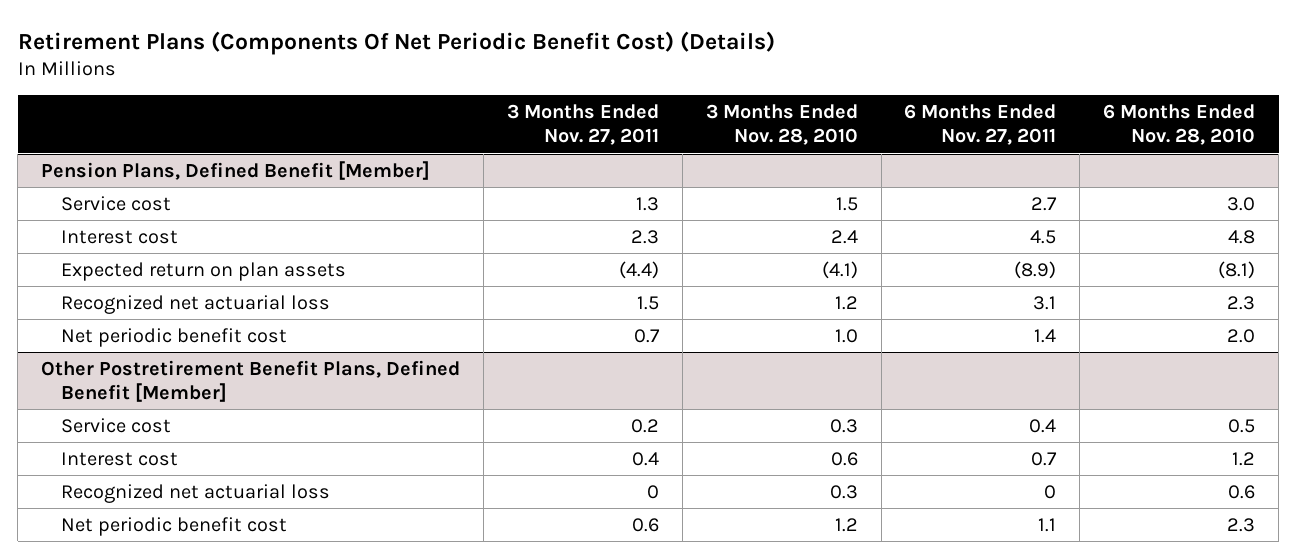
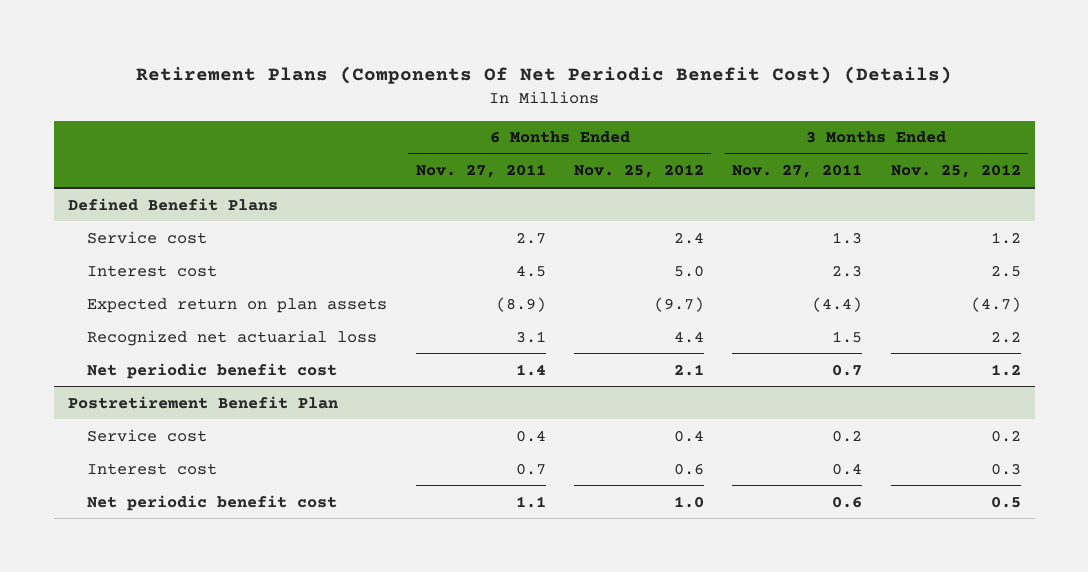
- | 3 Months Ended Nov. 27, 2011 | 3 Months Ended Nov. 28, 2010 | 6 Months Ended Nov. 27, 2011 | 6 Months Ended Nov. 28, 2010
+ | 6 Months Ended Nov. 27, 2011 | 6 Months Ended Nov. 25, 2012 | 3 Months Ended Nov. 27, 2011 | 3 Months Ended Nov. 25, 2012
- Pension Plans, Defined Benefit [Member]
+ Defined Benefit Plans
- Other Postretirement Benefit Plans, Defined Benefit [Member]
+ Postretirement Benefit Plan
- Recognized net actuarial loss | 0 | 0.3 | 0 | 0.6

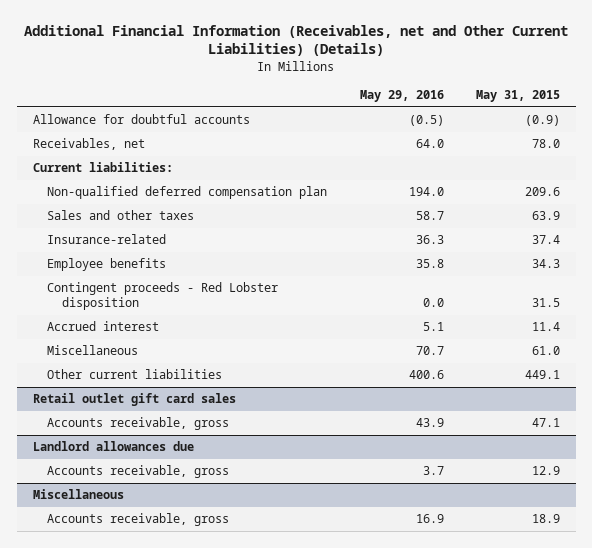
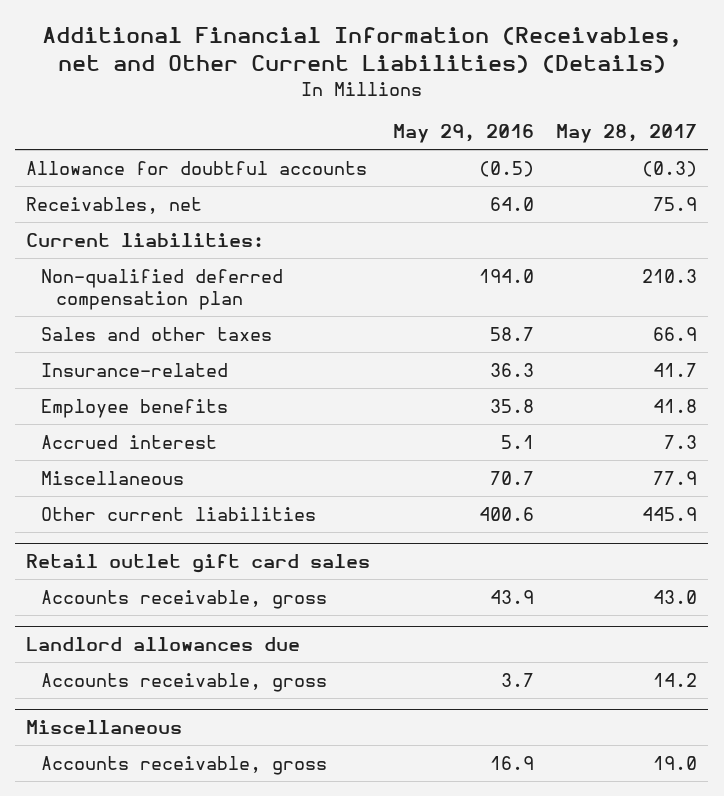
- | May 29, 2016 | May 31, 2015
+ | May 29, 2016 | May 28, 2017
- Contingent proceeds - Red Lobster disposition | 0.0 | 31.5

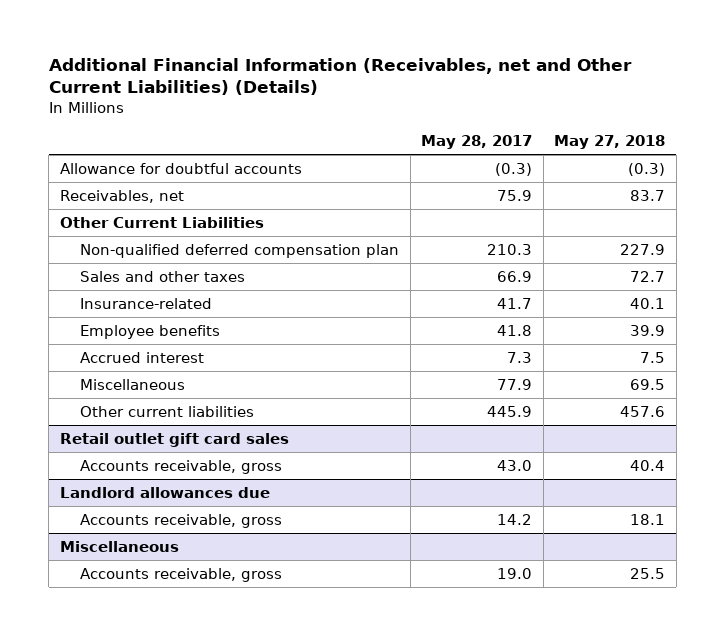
- | May 29, 2016 | May 28, 2017
+ | May 28, 2017 | May 27, 2018
- Current liabilities:
+ Other Current Liabilities

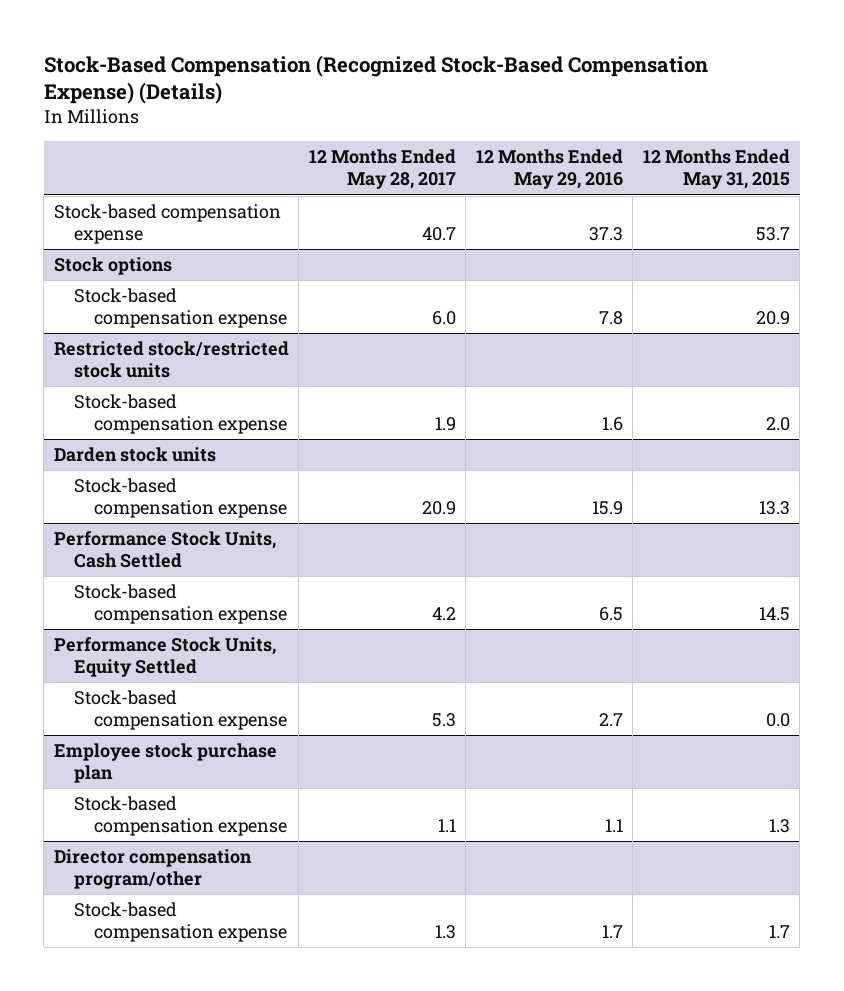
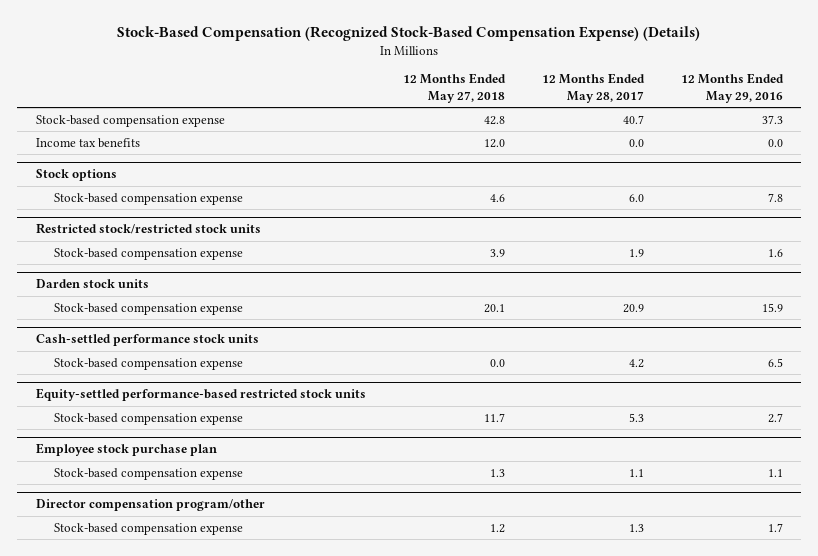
- | 12 Months Ended May 28, 2017 | 12 Months Ended May 29, 2016 | 12 Months Ended May 31, 2015
+ | 12 Months Ended May 27, 2018 | 12 Months Ended May 28, 2017 | 12 Months Ended May 29, 2016
+ Income tax benefits | 12.0 | 0.0 | 0.0
- Performance Stock Units, Cash Settled
+ Cash-settled performance stock units
- Performance Stock Units, Equity Settled
+ Equity-settled performance-based restricted stock units

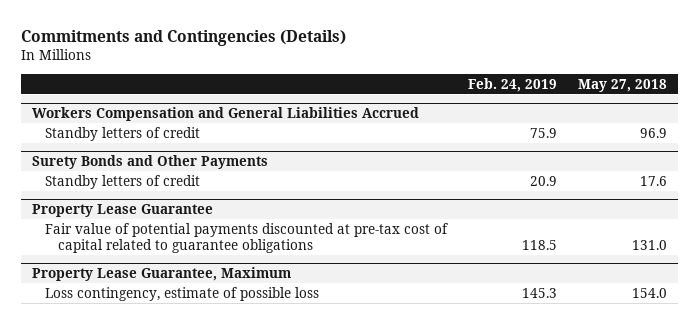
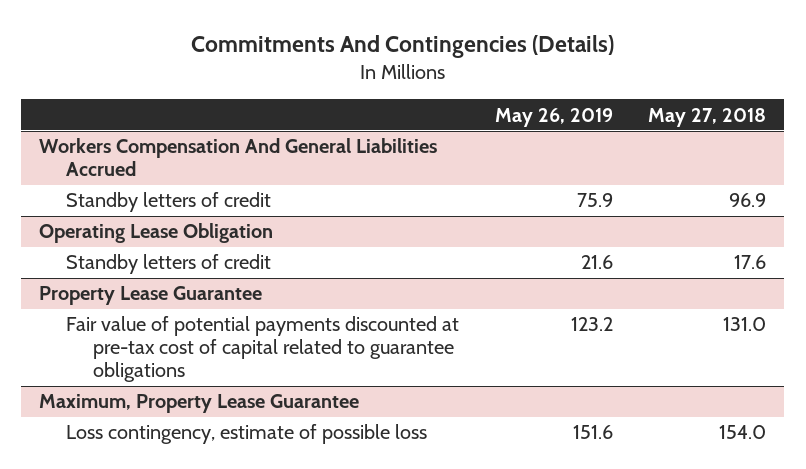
- Commitments and Contingencies (Details)
+ Commitments And Contingencies (Details)
- | Feb. 24, 2019 | May 27, 2018
+ | May 26, 2019 | May 27, 2018
- Workers Compensation and General Liabilities Accrued
+ Workers Compensation And General Liabilities Accrued
- Surety Bonds and Other Payments
+ Operating Lease Obligation
- Property Lease Guarantee, Maximum
+ Maximum, Property Lease Guarantee

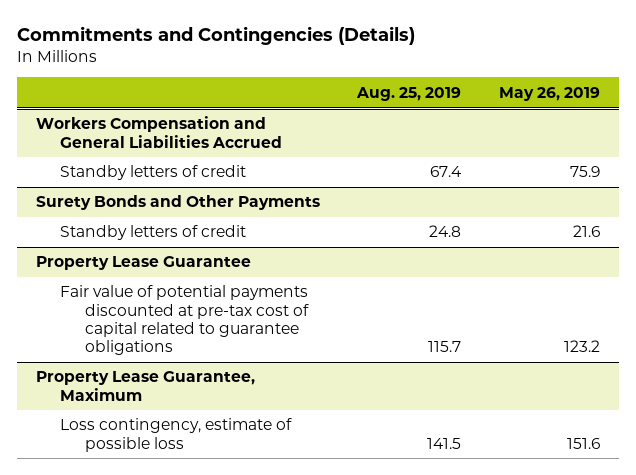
- Commitments And Contingencies (Details)
+ Commitments and Contingencies (Details)
- | May 26, 2019 | May 27, 2018
+ | Aug. 25, 2019 | May 26, 2019
- Workers Compensation And General Liabilities Accrued
+ Workers Compensation and General Liabilities Accrued
- Operating Lease Obligation
+ Surety Bonds and Other Payments
- Maximum, Property Lease Guarantee
+ Property Lease Guarantee, Maximum

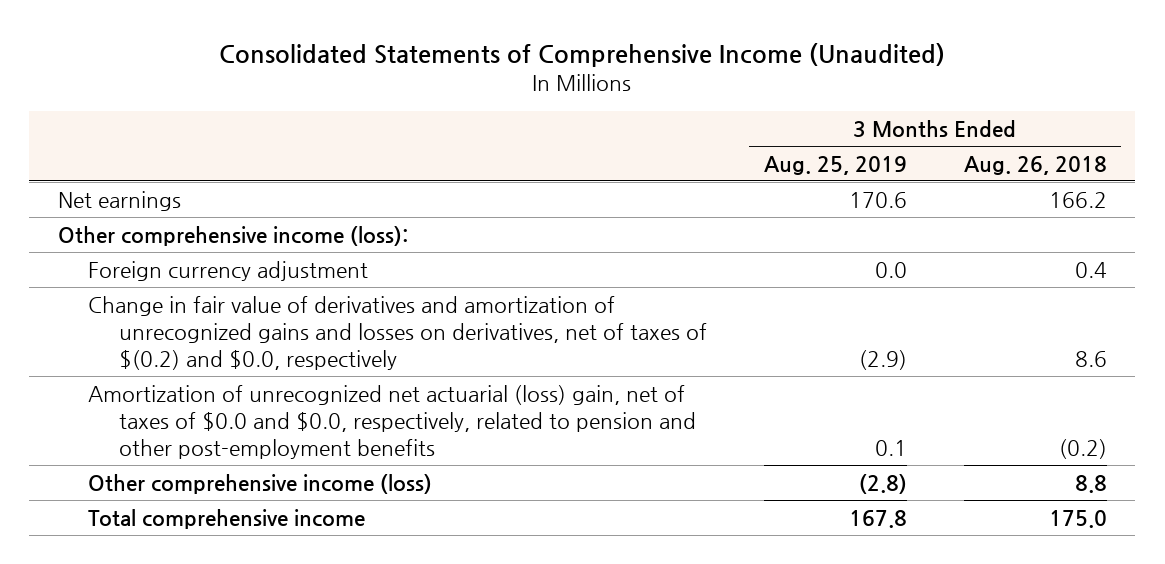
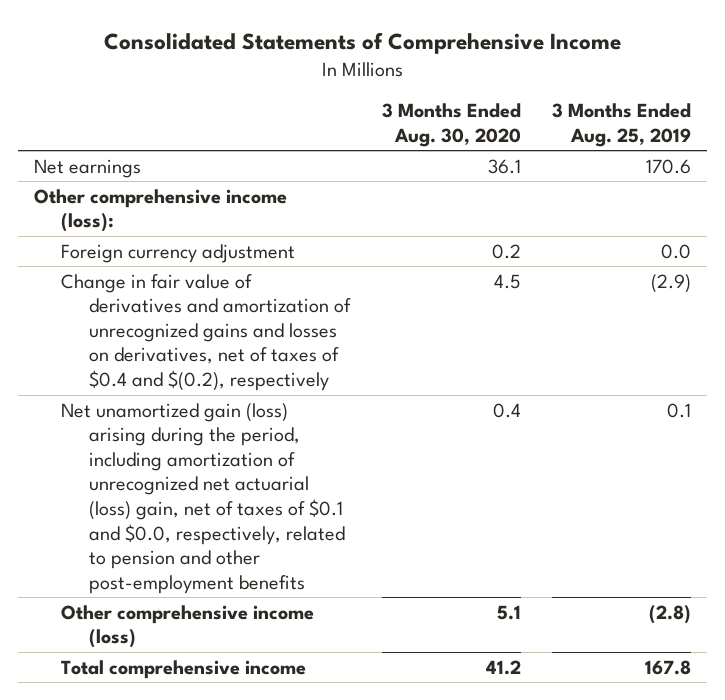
- Consolidated Statements of Comprehensive Income (Unaudited)
+ Consolidated Statements of Comprehensive Income
- | 3 Months Ended Aug. 25, 2019 | 3 Months Ended Aug. 26, 2018
+ | 3 Months Ended Aug. 30, 2020 | 3 Months Ended Aug. 25, 2019
- Change in fair value of derivatives and amortization of unrecognized gains and losses on derivatives, net of taxes of $(0.2) and $0.0, respectively | (2.9) | 8.6
- Amortization of unrecognized net actuarial (loss) gain, net of taxes of $0.0 and $0.0, respectively, related to pension and other post-employment benefits | 0.1 | (0.2)
+ Change in fair value of derivatives and amortization of unrecognized gains and losses on derivatives, net of taxes of $0.4 and $(0.2), respectively | 4.5 | (2.9)
+ Net unamortized gain (loss) arising during the period, including amortization of unrecognized net actuarial (loss) gain, net of taxes of $0.1 and $0.0, respectively, related to pension and other post-employment benefits | 0.4 | 0.1

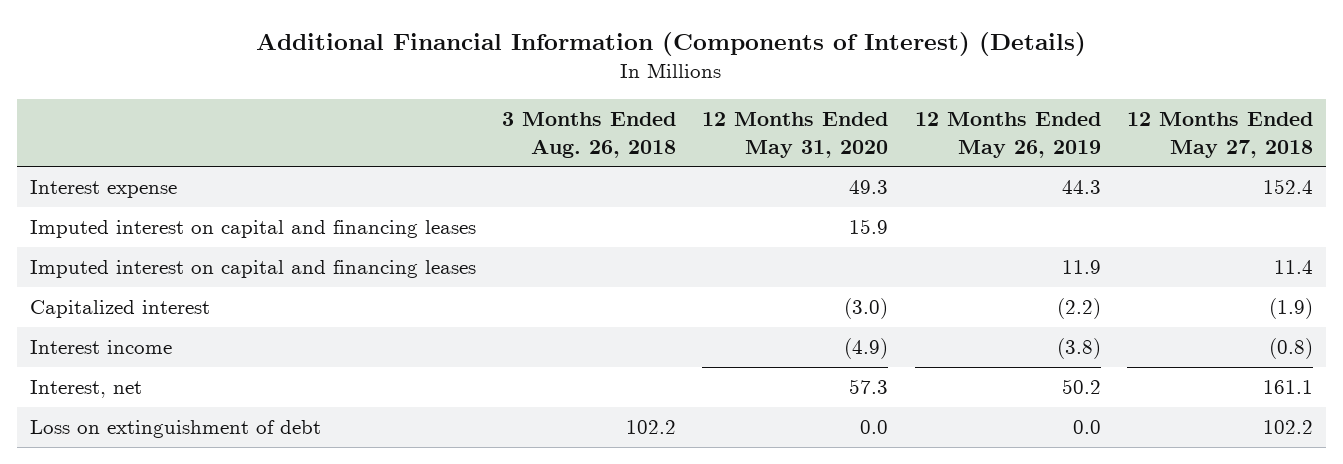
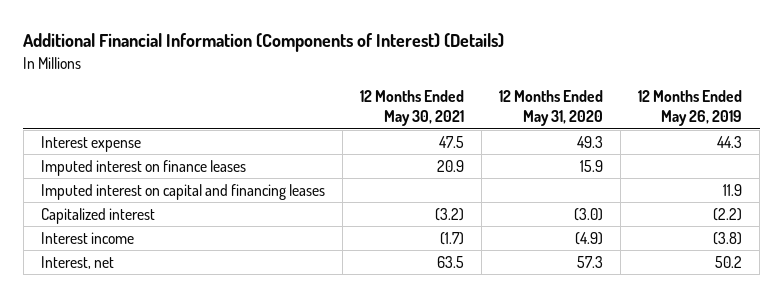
- | 3 Months Ended Aug. 26, 2018 | 12 Months Ended May 31, 2020 | 12 Months Ended May 26, 2019 | 12 Months Ended May 27, 2018
+ | 12 Months Ended May 30, 2021 | 12 Months Ended May 31, 2020 | 12 Months Ended May 26, 2019
- Imputed interest on capital and financing leases | | 15.9 | |
+ Imputed interest on finance leases | 20.9 | 15.9 |
- Loss on extinguishment of debt | 102.2 | 0.0 | 0.0 | 102.2

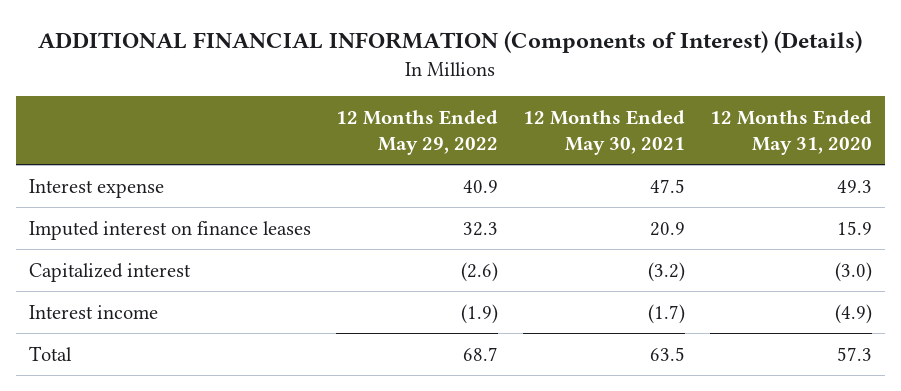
- Additional Financial Information (Components of Interest) (Details)
+ ADDITIONAL FINANCIAL INFORMATION (Components of Interest) (Details)
- | 12 Months Ended May 30, 2021 | 12 Months Ended May 31, 2020 | 12 Months Ended May 26, 2019
+ | 12 Months Ended May 29, 2022 | 12 Months Ended May 30, 2021 | 12 Months Ended May 31, 2020
- Imputed interest on capital and financing leases | | | 11.9
- Interest, net | 63.5 | 57.3 | 50.2
+ Total | 68.7 | 63.5 | 57.3

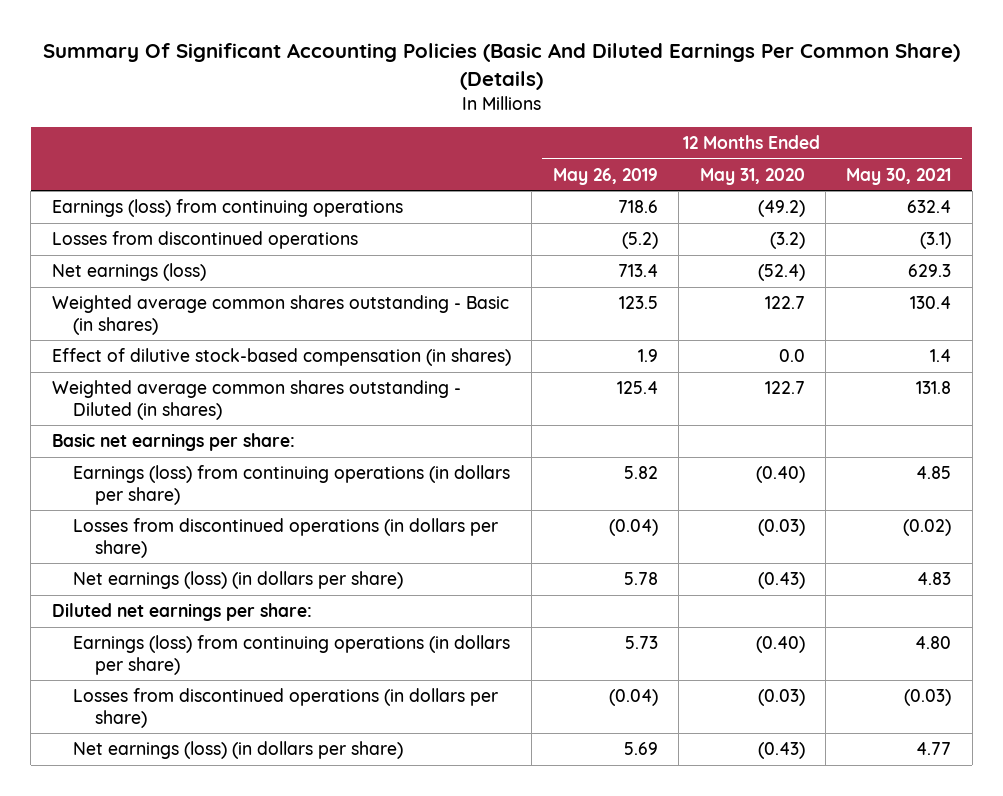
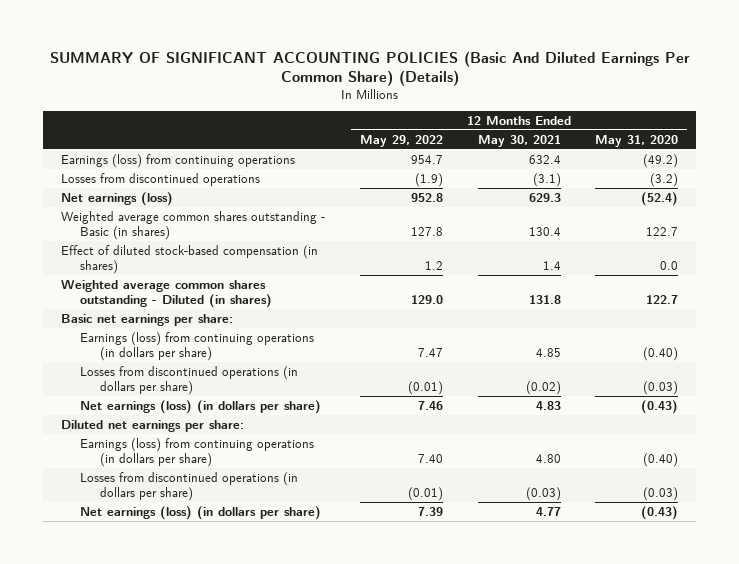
- Summary Of Significant Accounting Policies (Basic And Diluted Earnings Per Common Share) (Details)
+ SUMMARY OF SIGNIFICANT ACCOUNTING POLICIES (Basic And Diluted Earnings Per Common Share) (Details)
- | 12 Months Ended May 26, 2019 | 12 Months Ended May 31, 2020 | 12 Months Ended May 30, 2021
+ | 12 Months Ended May 29, 2022 | 12 Months Ended May 30, 2021 | 12 Months Ended May 31, 2020
- Effect of dilutive stock-based compensation (in shares) | 1.9 | 0.0 | 1.4
+ Effect of diluted stock-based compensation (in shares) | 1.2 | 1.4 | 0.0

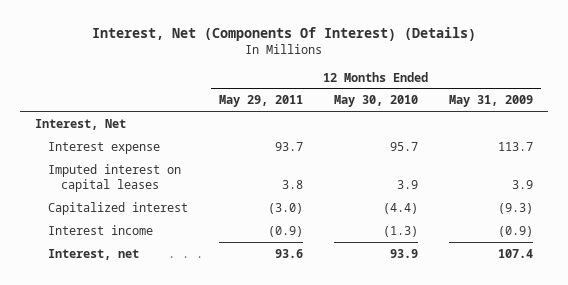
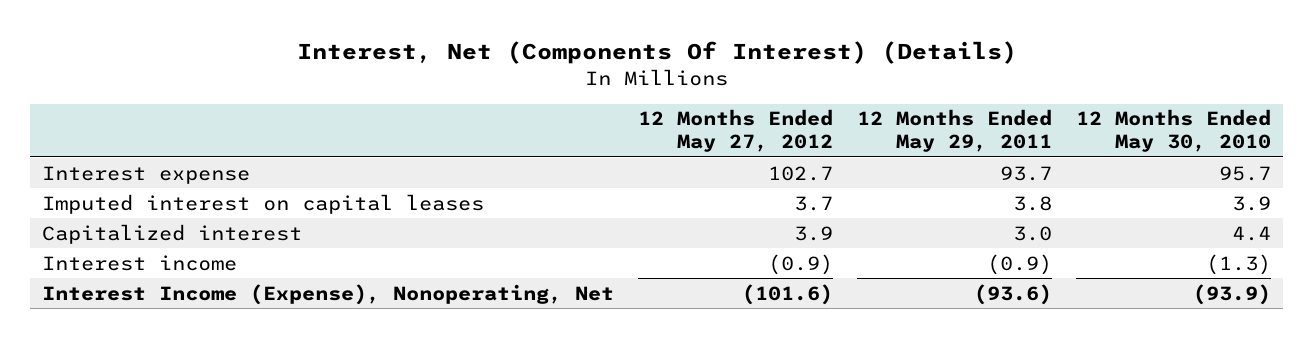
- | 12 Months Ended May 29, 2011 | 12 Months Ended May 30, 2010 | 12 Months Ended May 31, 2009
+ | 12 Months Ended May 27, 2012 | 12 Months Ended May 29, 2011 | 12 Months Ended May 30, 2010
- Interest, Net
- Capitalized interest | (3.0) | (4.4) | (9.3)
+ Capitalized interest | 3.9 | 3.0 | 4.4
- Interest, net | 93.6 | 93.9 | 107.4
+ Interest Income (Expense), Nonoperating, Net | (101.6) | (93.6) | (93.9)

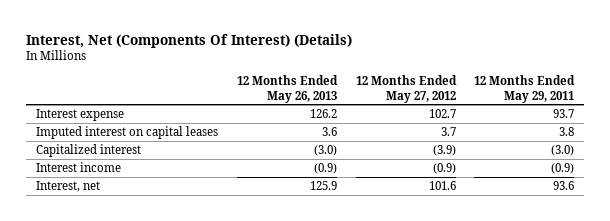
- | 12 Months Ended May 27, 2012 | 12 Months Ended May 29, 2011 | 12 Months Ended May 30, 2010
+ | 12 Months Ended May 26, 2013 | 12 Months Ended May 27, 2012 | 12 Months Ended May 29, 2011
- Capitalized interest | 3.9 | 3.0 | 4.4
+ Capitalized interest | (3.0) | (3.9) | (3.0)
- Interest Income (Expense), Nonoperating, Net | (101.6) | (93.6) | (93.9)
+ Interest, net | 125.9 | 101.6 | 93.6

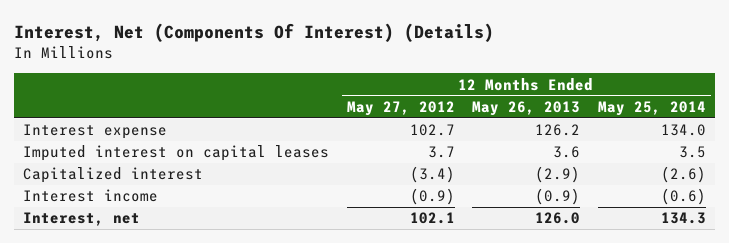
- | 12 Months Ended May 26, 2013 | 12 Months Ended May 27, 2012 | 12 Months Ended May 29, 2011
+ | 12 Months Ended May 27, 2012 | 12 Months Ended May 26, 2013 | 12 Months Ended May 25, 2014
- Capitalized interest | (3.0) | (3.9) | (3.0)
+ Capitalized interest | (3.4) | (2.9) | (2.6)
- Interest, net | 125.9 | 101.6 | 93.6
+ Interest, net | 102.1 | 126.0 | 134.3

